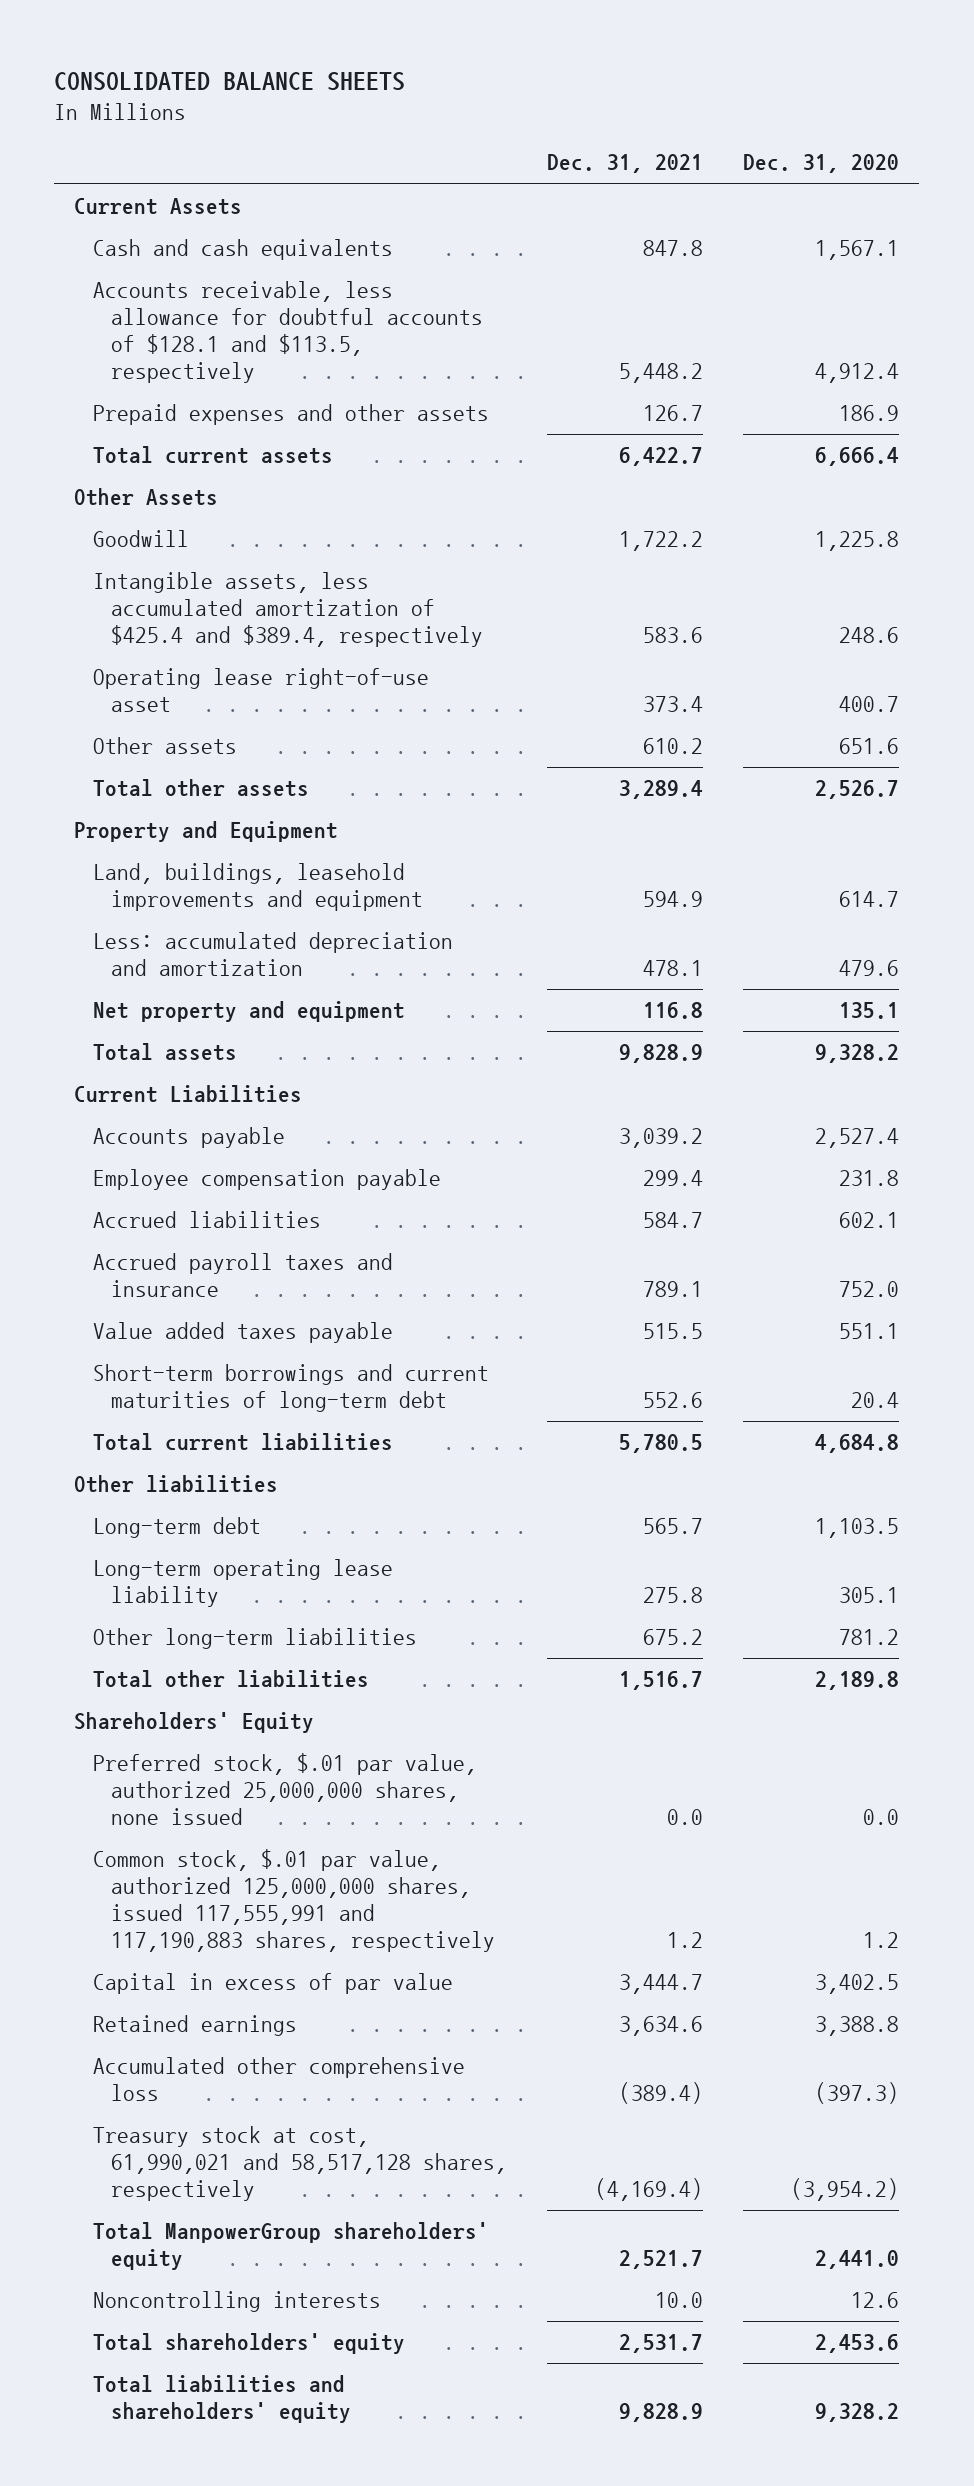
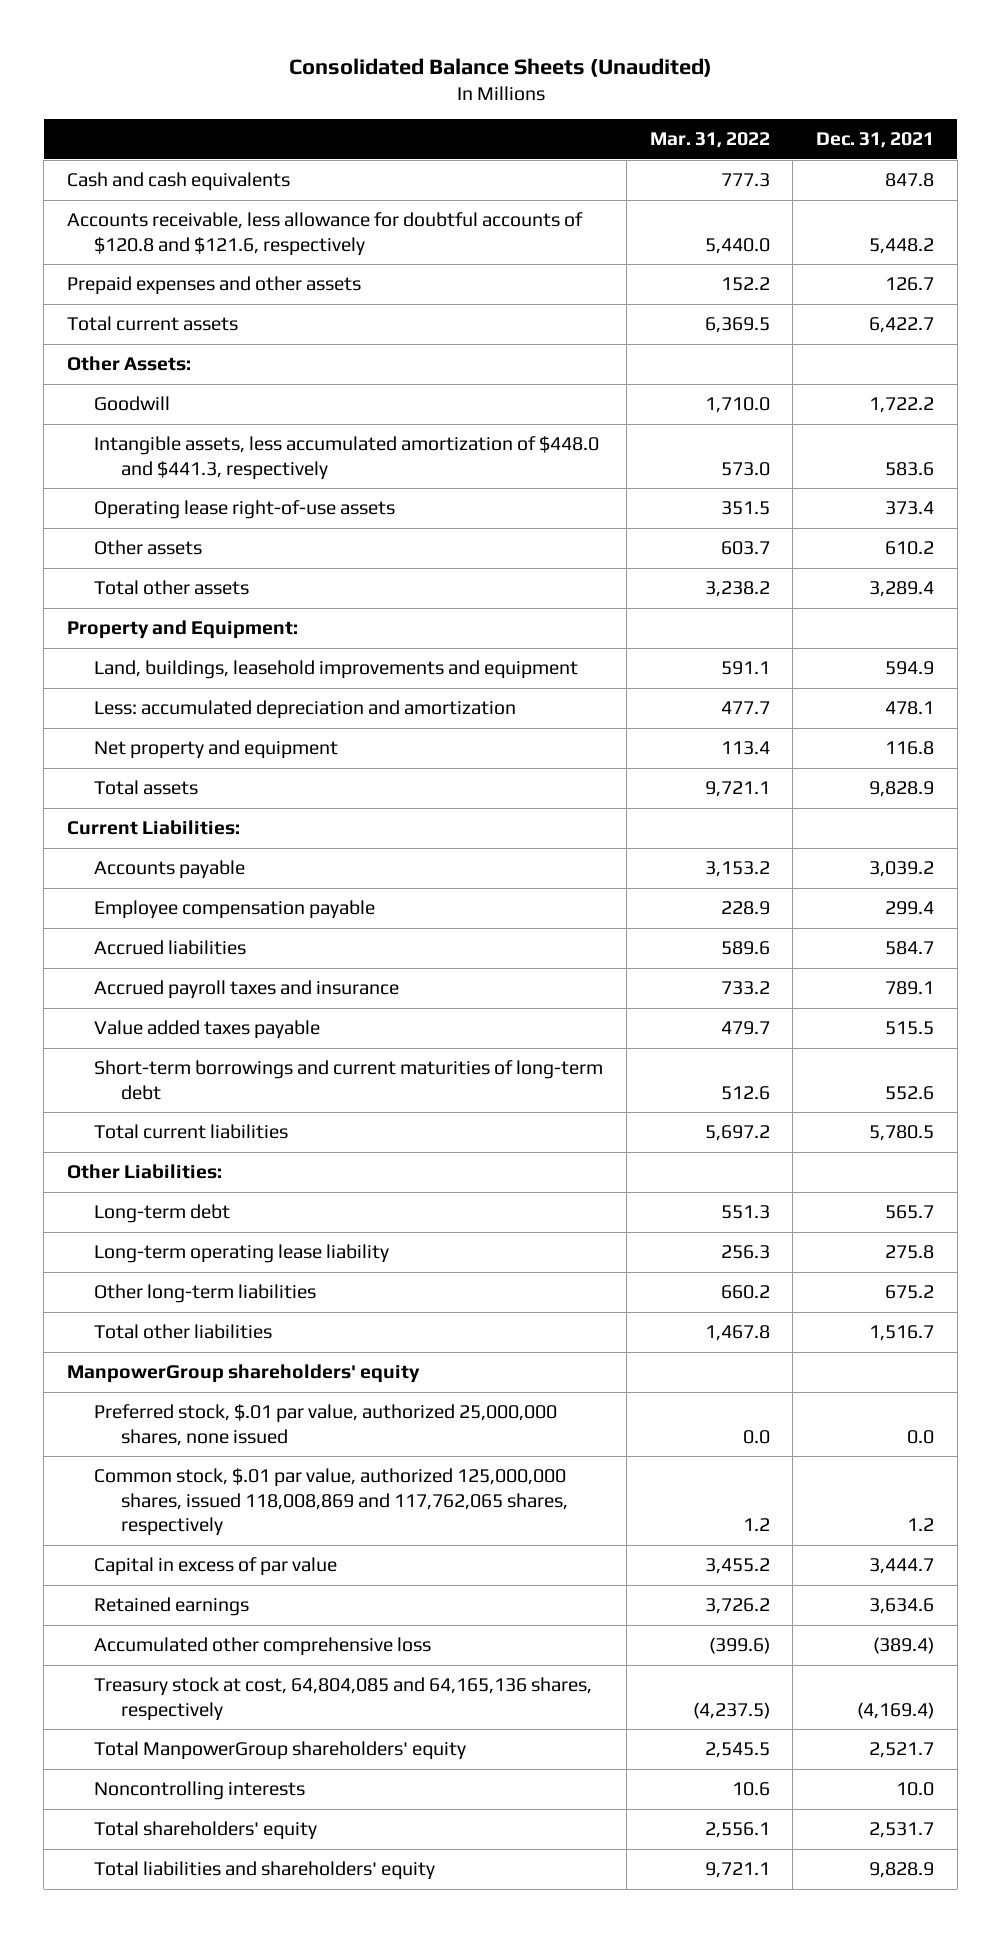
- CONSOLIDATED BALANCE SHEETS
+ Consolidated Balance Sheets (Unaudited)
- | Dec. 31, 2021 | Dec. 31, 2020
+ | Mar. 31, 2022 | Dec. 31, 2021
- Current Assets
- Accounts receivable, less allowance for doubtful accounts of $128.1 and $113.5, respectively | 5,448.2 | 4,912.4
+ Accounts receivable, less allowance for doubtful accounts of $120.8 and $121.6, respectively | 5,440.0 | 5,448.2
- Other Assets
+ Other Assets:
- Intangible assets, less accumulated amortization of $425.4 and $389.4, respectively | 583.6 | 248.6
- Operating lease right-of-use asset | 373.4 | 400.7
+ Intangible assets, less accumulated amortization of $448.0 and $441.3, respectively | 573.0 | 583.6
+ Operating lease right-of-use assets | 351.5 | 373.4
- Property and Equipment
+ Property and Equipment:
- Current Liabilities
+ Current Liabilities:
- Other liabilities
+ Other Liabilities:
- Shareholders' Equity
+ ManpowerGroup shareholders' equity
- Common stock, $.01 par value, authorized 125,000,000 shares, issued 117,555,991 and 117,190,883 shares, respectively | 1.2 | 1.2
+ Common stock, $.01 par value, authorized 125,000,000 shares, issued 118,008,869 and 117,762,065 shares, respectively | 1.2 | 1.2
- Treasury stock at cost, 61,990,021 and 58,517,128 shares, respectively | (4,169.4) | (3,954.2)
+ Treasury stock at cost, 64,804,085 and 64,165,136 shares, respectively | (4,237.5) | (4,169.4)

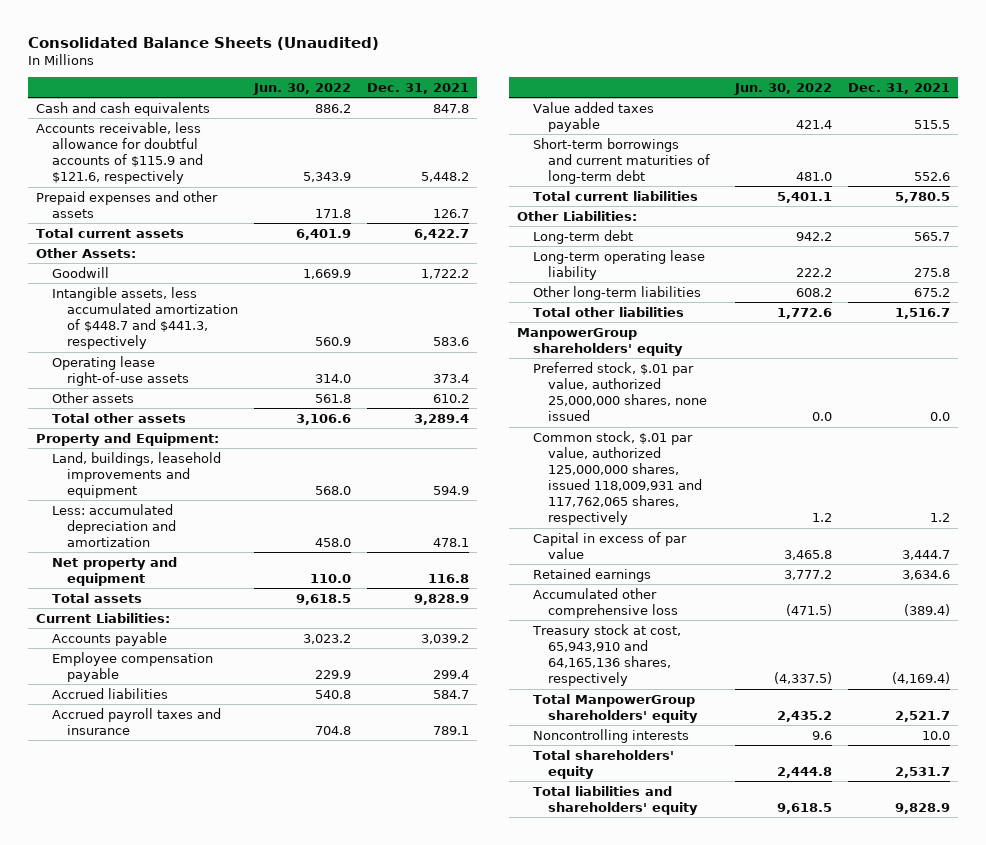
- | Mar. 31, 2022 | Dec. 31, 2021
+ | Jun. 30, 2022 | Dec. 31, 2021
- Accounts receivable, less allowance for doubtful accounts of $120.8 and $121.6, respectively | 5,440.0 | 5,448.2
+ Accounts receivable, less allowance for doubtful accounts of $115.9 and $121.6, respectively | 5,343.9 | 5,448.2
- Intangible assets, less accumulated amortization of $448.0 and $441.3, respectively | 573.0 | 583.6
+ Intangible assets, less accumulated amortization of $448.7 and $441.3, respectively | 560.9 | 583.6
- Common stock, $.01 par value, authorized 125,000,000 shares, issued 118,008,869 and 117,762,065 shares, respectively | 1.2 | 1.2
+ Common stock, $.01 par value, authorized 125,000,000 shares, issued 118,009,931 and 117,762,065 shares, respectively | 1.2 | 1.2
- Treasury stock at cost, 64,804,085 and 64,165,136 shares, respectively | (4,237.5) | (4,169.4)
+ Treasury stock at cost, 65,943,910 and 64,165,136 shares, respectively | (4,337.5) | (4,169.4)

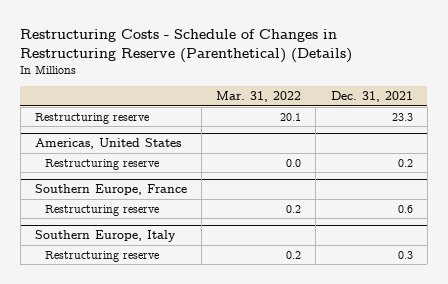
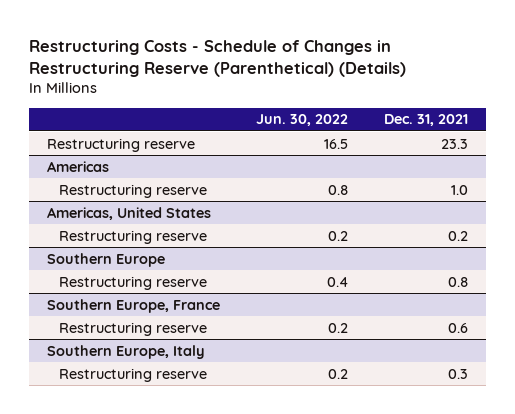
- | Mar. 31, 2022 | Dec. 31, 2021
+ | Jun. 30, 2022 | Dec. 31, 2021
+ Americas
+ Restructuring reserve | 0.8 | 1.0
+ Southern Europe
+ Restructuring reserve | 0.4 | 0.8

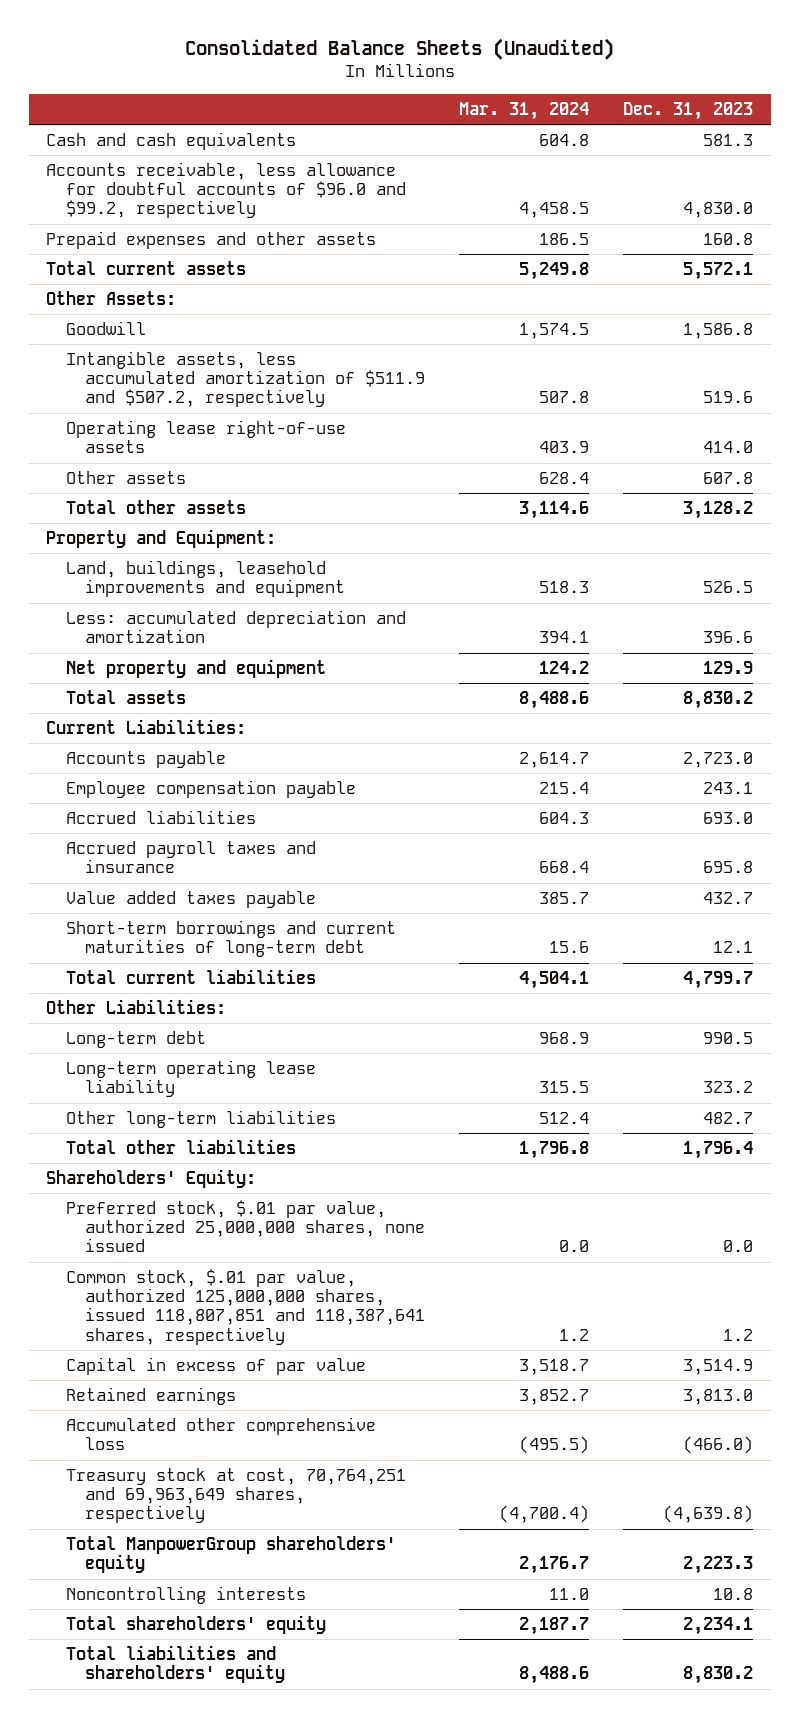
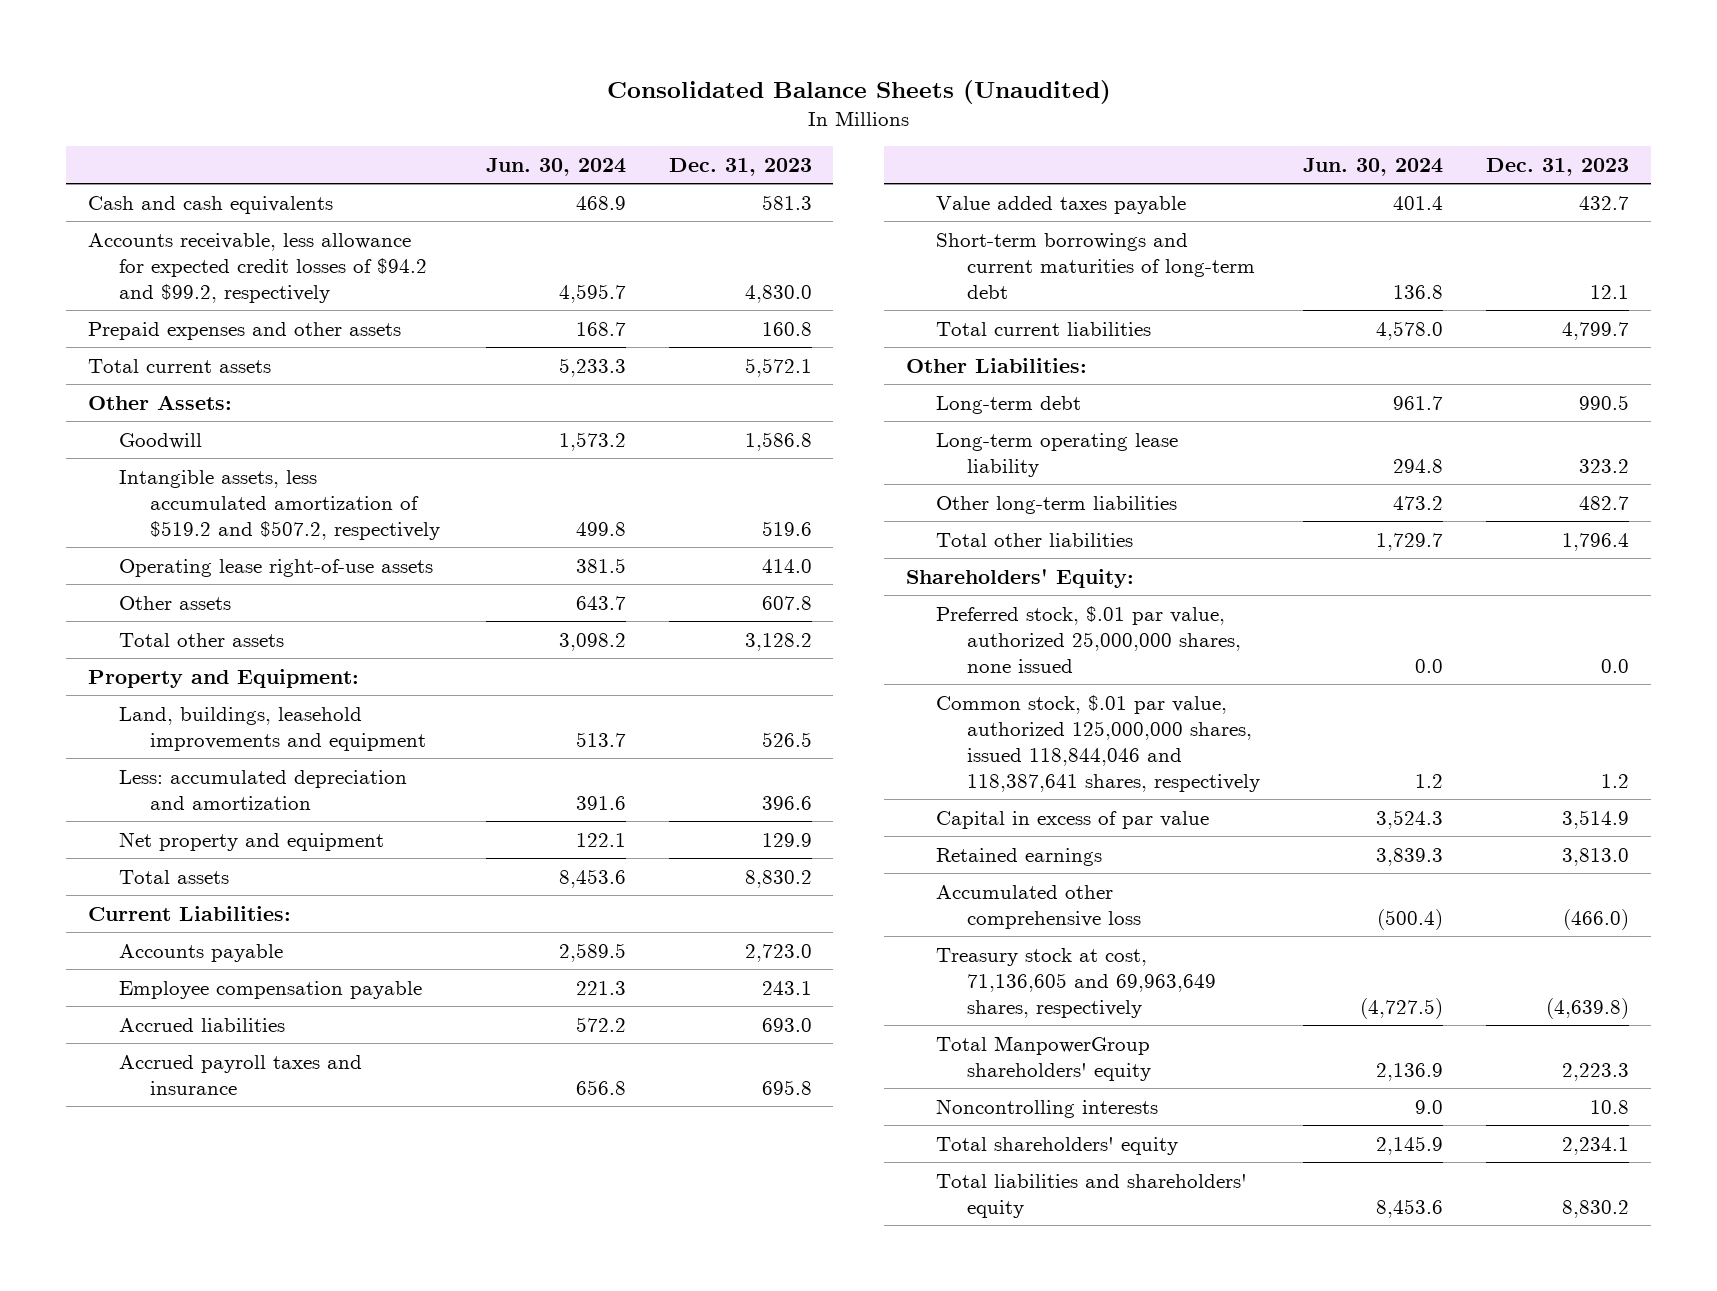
- | Mar. 31, 2024 | Dec. 31, 2023
+ | Jun. 30, 2024 | Dec. 31, 2023
- Accounts receivable, less allowance for doubtful accounts of $96.0 and $99.2, respectively | 4,458.5 | 4,830.0
+ Accounts receivable, less allowance for expected credit losses of $94.2 and $99.2, respectively | 4,595.7 | 4,830.0
- Intangible assets, less accumulated amortization of $511.9 and $507.2, respectively | 507.8 | 519.6
+ Intangible assets, less accumulated amortization of $519.2 and $507.2, respectively | 499.8 | 519.6
- Common stock, $.01 par value, authorized 125,000,000 shares, issued 118,807,851 and 118,387,641 shares, respectively | 1.2 | 1.2
+ Common stock, $.01 par value, authorized 125,000,000 shares, issued 118,844,046 and 118,387,641 shares, respectively | 1.2 | 1.2
- Treasury stock at cost, 70,764,251 and 69,963,649 shares, respectively | (4,700.4) | (4,639.8)
+ Treasury stock at cost, 71,136,605 and 69,963,649 shares, respectively | (4,727.5) | (4,639.8)

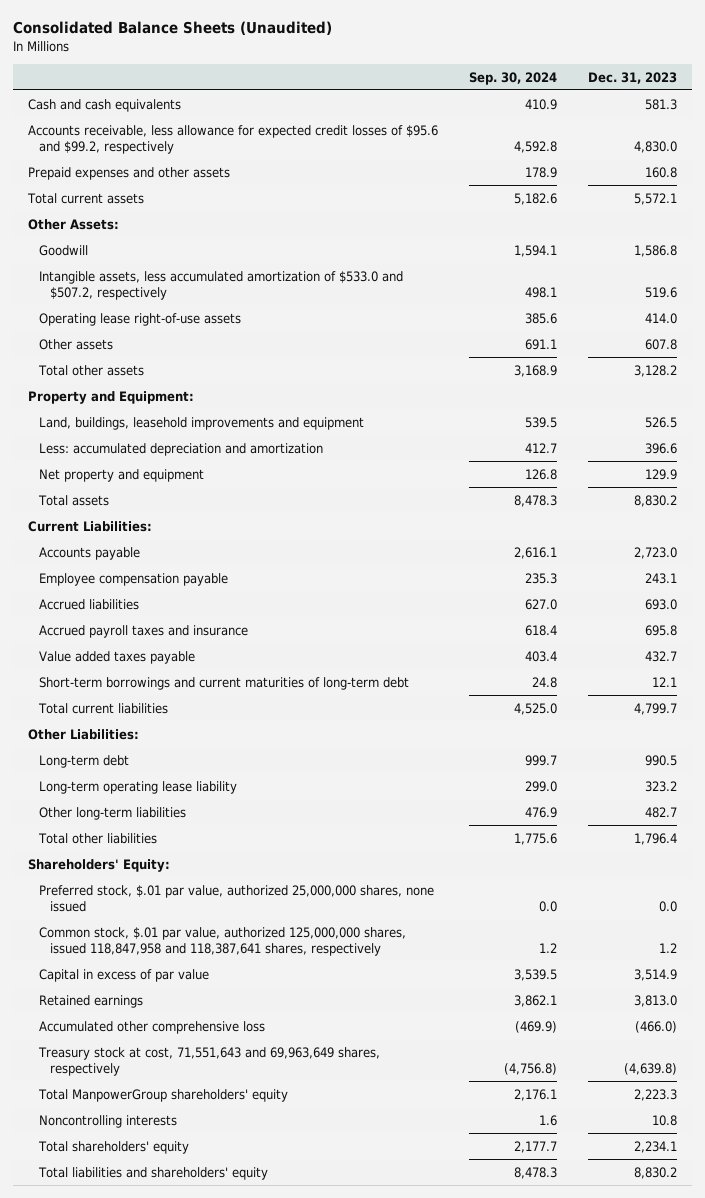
- | Jun. 30, 2024 | Dec. 31, 2023
+ | Sep. 30, 2024 | Dec. 31, 2023
- Accounts receivable, less allowance for expected credit losses of $94.2 and $99.2, respectively | 4,595.7 | 4,830.0
+ Accounts receivable, less allowance for expected credit losses of $95.6 and $99.2, respectively | 4,592.8 | 4,830.0
- Intangible assets, less accumulated amortization of $519.2 and $507.2, respectively | 499.8 | 519.6
+ Intangible assets, less accumulated amortization of $533.0 and $507.2, respectively | 498.1 | 519.6
- Common stock, $.01 par value, authorized 125,000,000 shares, issued 118,844,046 and 118,387,641 shares, respectively | 1.2 | 1.2
+ Common stock, $.01 par value, authorized 125,000,000 shares, issued 118,847,958 and 118,387,641 shares, respectively | 1.2 | 1.2
- Treasury stock at cost, 71,136,605 and 69,963,649 shares, respectively | (4,727.5) | (4,639.8)
+ Treasury stock at cost, 71,551,643 and 69,963,649 shares, respectively | (4,756.8) | (4,639.8)

